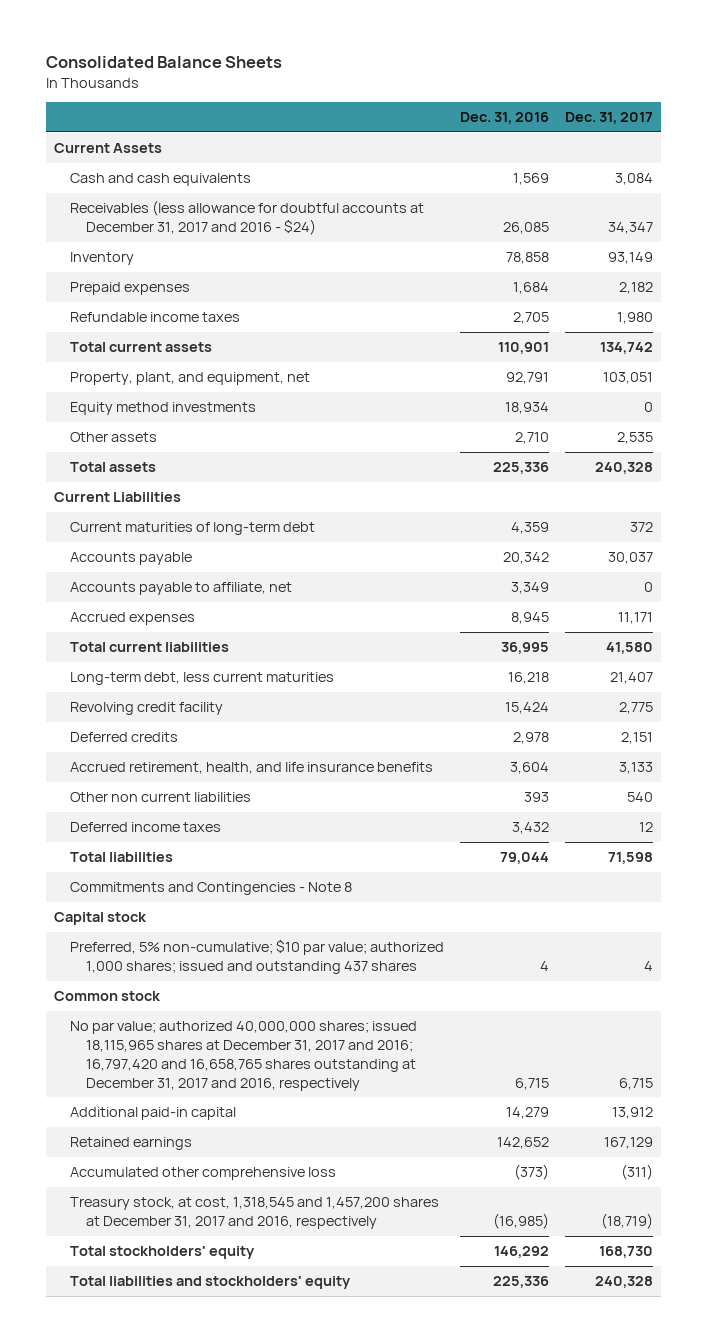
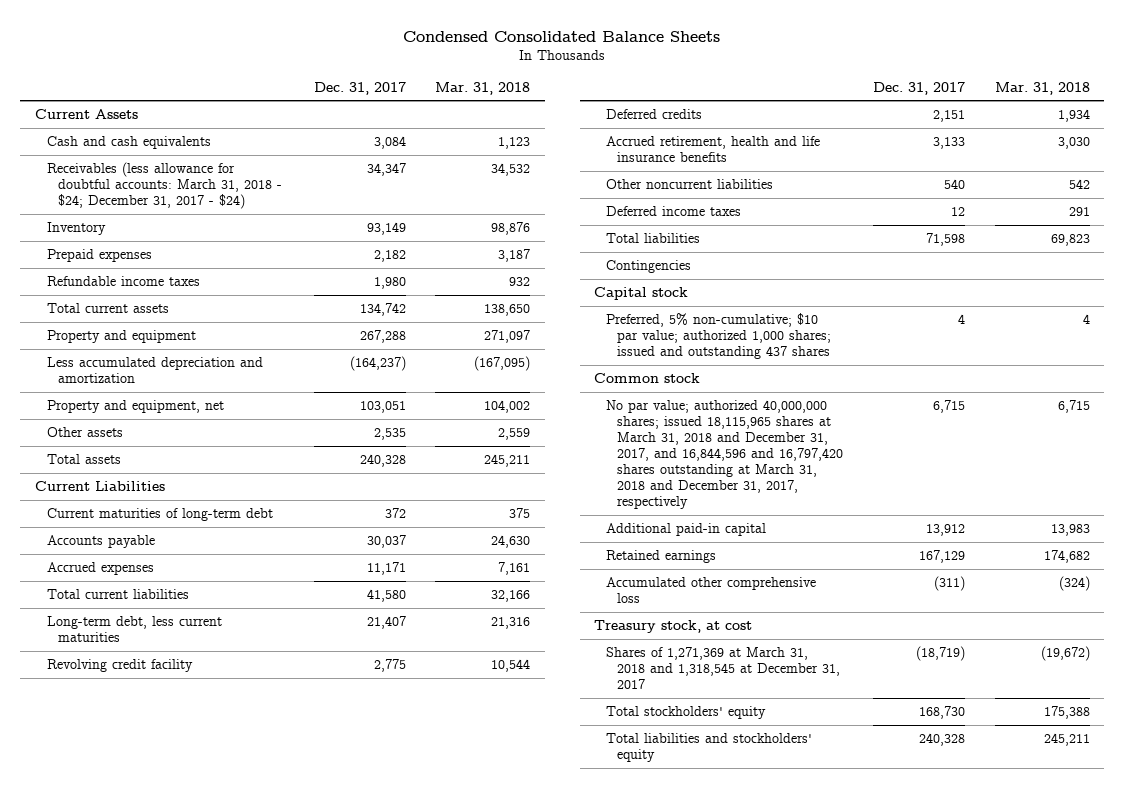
- Consolidated Balance Sheets
+ Condensed Consolidated Balance Sheets
- | Dec. 31, 2016 | Dec. 31, 2017
+ | Dec. 31, 2017 | Mar. 31, 2018
- Receivables (less allowance for doubtful accounts at December 31, 2017 and 2016 - $24) | 26,085 | 34,347
+ Receivables (less allowance for doubtful accounts: March 31, 2018 - $24; December 31, 2017 - $24) | 34,347 | 34,532
- Property, plant, and equipment, net | 92,791 | 103,051
- Equity method investments | 18,934 | 0
+ Property and equipment | 267,288 | 271,097
+ Less accumulated depreciation and amortization | (164,237) | (167,095)
+ Property and equipment, net | 103,051 | 104,002
- Accounts payable to affiliate, net | 3,349 | 0
- Accrued retirement, health, and life insurance benefits | 3,604 | 3,133
- Other non current liabilities | 393 | 540
+ Accrued retirement, health and life insurance benefits | 3,133 | 3,030
+ Other noncurrent liabilities | 540 | 542
- Commitments and Contingencies - Note 8
+ Contingencies
- No par value; authorized 40,000,000 shares; issued 18,115,965 shares at December 31, 2017 and 2016; 16,797,420 and 16,658,765 shares outstanding at December 31, 2017 and 2016, respectively | 6,715 | 6,715
+ No par value; authorized 40,000,000 shares; issued 18,115,965 shares at March 31, 2018 and December 31, 2017, and 16,844,596 and 16,797,420 shares outstanding at March 31, 2018 and December 31, 2017, respectively | 6,715 | 6,715
- Treasury stock, at cost, 1,318,545 and 1,457,200 shares at December 31, 2017 and 2016, respectively | (16,985) | (18,719)
+ Treasury stock, at cost
+ Shares of 1,271,369 at March 31, 2018 and 1,318,545 at December 31, 2017 | (18,719) | (19,672)

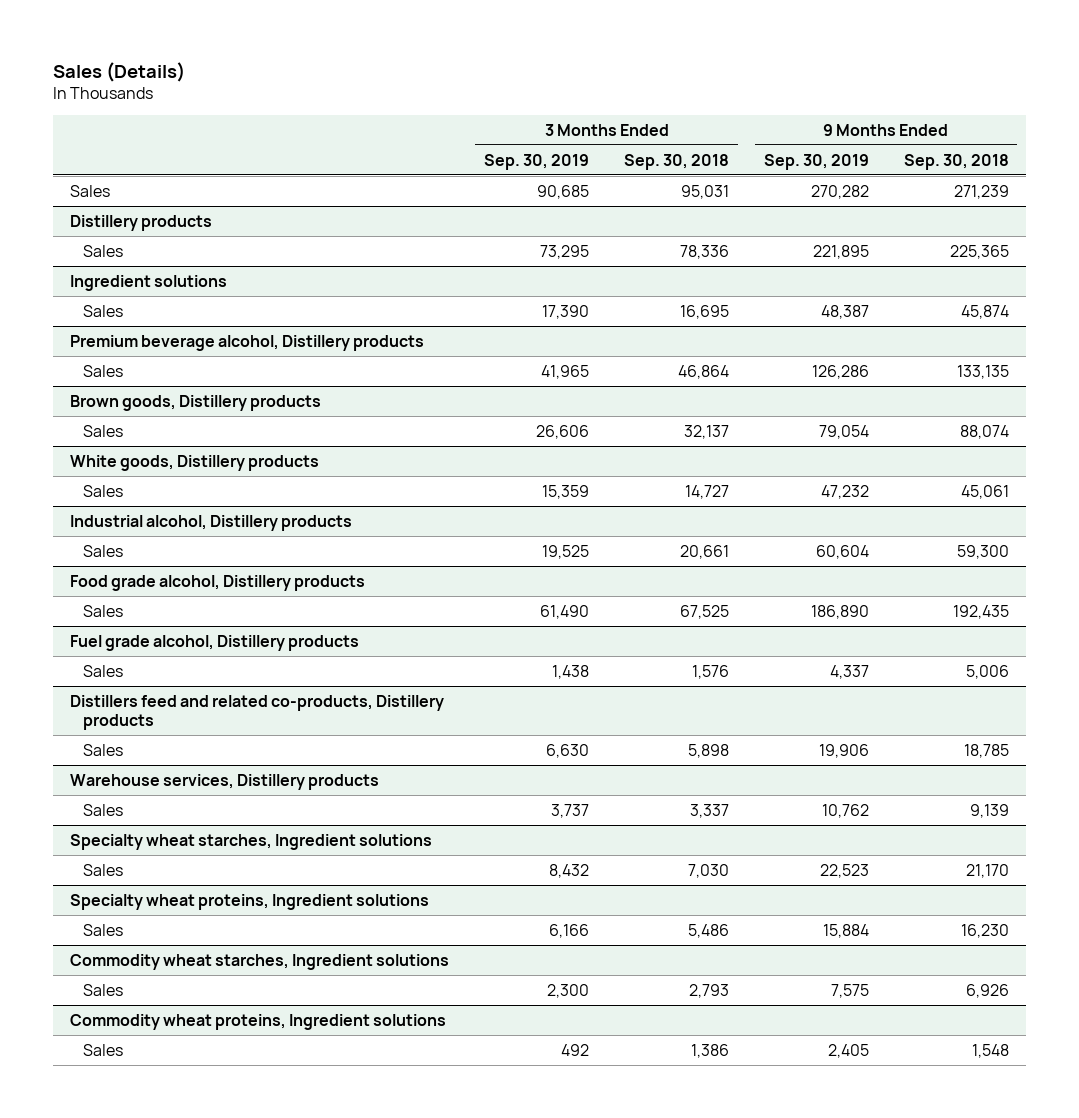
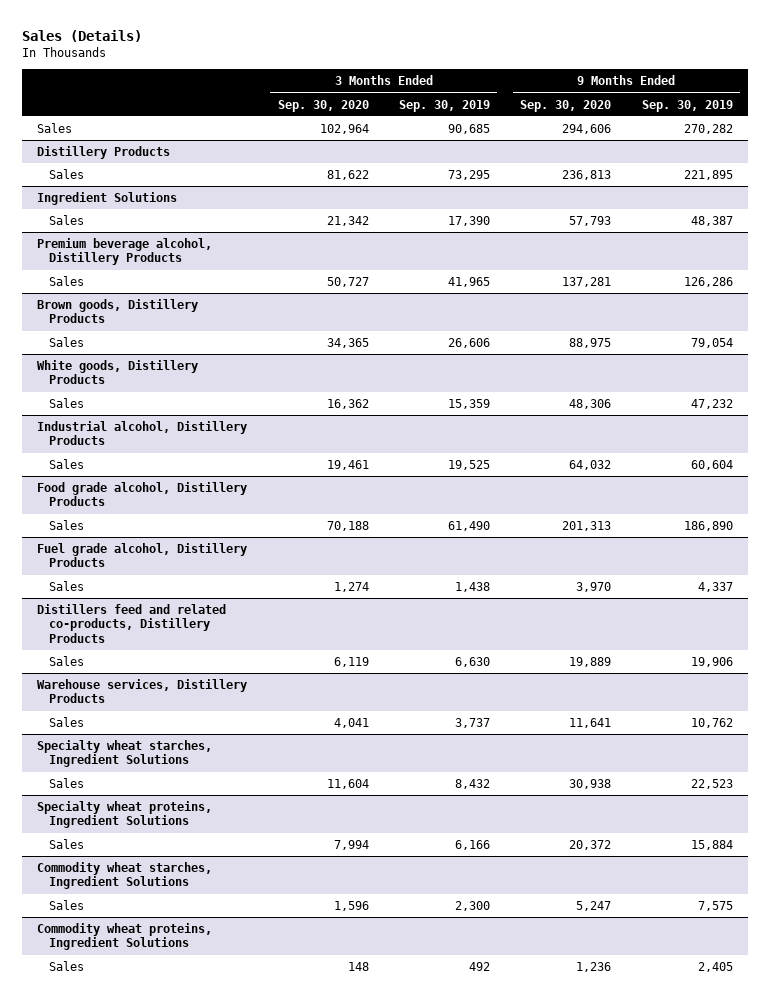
- | 3 Months Ended Sep. 30, 2019 | 3 Months Ended Sep. 30, 2018 | 9 Months Ended Sep. 30, 2019 | 9 Months Ended Sep. 30, 2018
+ | 3 Months Ended Sep. 30, 2020 | 3 Months Ended Sep. 30, 2019 | 9 Months Ended Sep. 30, 2020 | 9 Months Ended Sep. 30, 2019
- Distillery products
+ Distillery Products
- Ingredient solutions
+ Ingredient Solutions
- Premium beverage alcohol, Distillery products
+ Premium beverage alcohol, Distillery Products
- Brown goods, Distillery products
+ Brown goods, Distillery Products
- White goods, Distillery products
+ White goods, Distillery Products
- Industrial alcohol, Distillery products
+ Industrial alcohol, Distillery Products
- Food grade alcohol, Distillery products
+ Food grade alcohol, Distillery Products
- Fuel grade alcohol, Distillery products
+ Fuel grade alcohol, Distillery Products
- Distillers feed and related co-products, Distillery products
+ Distillers feed and related co-products, Distillery Products
- Warehouse services, Distillery products
+ Warehouse services, Distillery Products
- Specialty wheat starches, Ingredient solutions
+ Specialty wheat starches, Ingredient Solutions
- Specialty wheat proteins, Ingredient solutions
+ Specialty wheat proteins, Ingredient Solutions
- Commodity wheat starches, Ingredient solutions
+ Commodity wheat starches, Ingredient Solutions
- Commodity wheat proteins, Ingredient solutions
+ Commodity wheat proteins, Ingredient Solutions

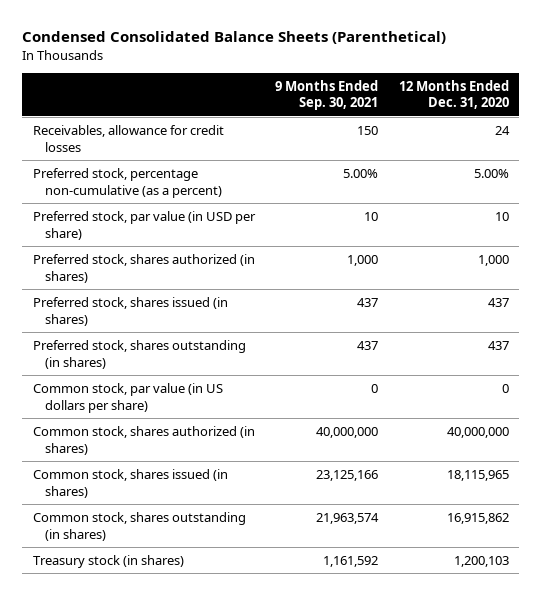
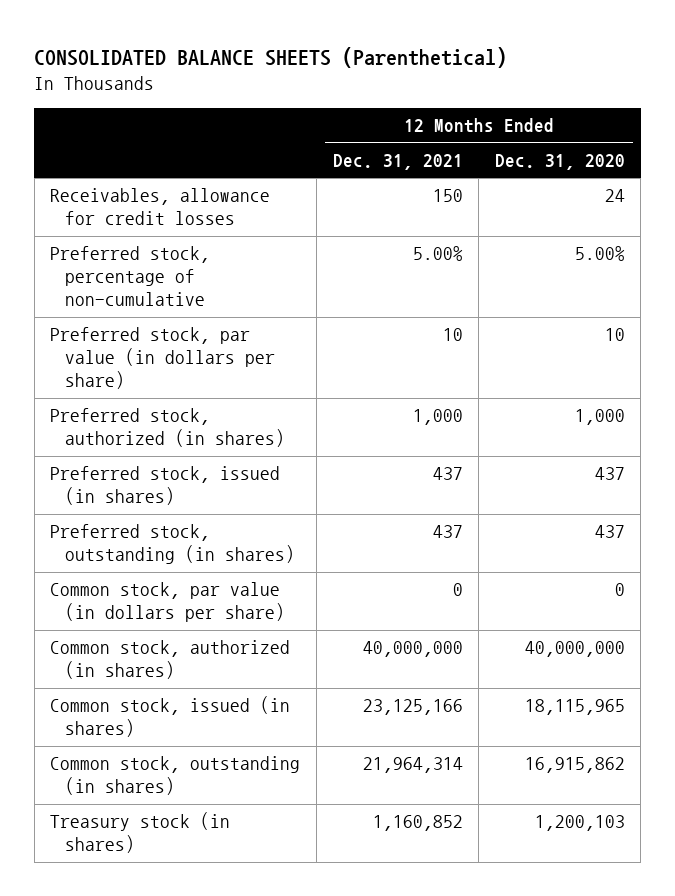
- Condensed Consolidated Balance Sheets (Parenthetical)
+ CONSOLIDATED BALANCE SHEETS (Parenthetical)
- | 9 Months Ended Sep. 30, 2021 | 12 Months Ended Dec. 31, 2020
+ | 12 Months Ended Dec. 31, 2021 | 12 Months Ended Dec. 31, 2020
- Preferred stock, percentage non-cumulative (as a percent) | 5.00% | 5.00%
- Preferred stock, par value (in USD per share) | 10 | 10
- Preferred stock, shares authorized (in shares) | 1,000 | 1,000
- Preferred stock, shares issued (in shares) | 437 | 437
- Preferred stock, shares outstanding (in shares) | 437 | 437
- Common stock, par value (in US dollars per share) | 0 | 0
- Common stock, shares authorized (in shares) | 40,000,000 | 40,000,000
- Common stock, shares issued (in shares) | 23,125,166 | 18,115,965
- Common stock, shares outstanding (in shares) | 21,963,574 | 16,915,862
+ Preferred stock, percentage of non-cumulative | 5.00% | 5.00%
+ Preferred stock, par value (in dollars per share) | 10 | 10
+ Preferred stock, authorized (in shares) | 1,000 | 1,000
+ Preferred stock, issued (in shares) | 437 | 437
+ Preferred stock, outstanding (in shares) | 437 | 437
+ Common stock, par value (in dollars per share) | 0 | 0
+ Common stock, authorized (in shares) | 40,000,000 | 40,000,000
+ Common stock, issued (in shares) | 23,125,166 | 18,115,965
+ Common stock, outstanding (in shares) | 21,964,314 | 16,915,862

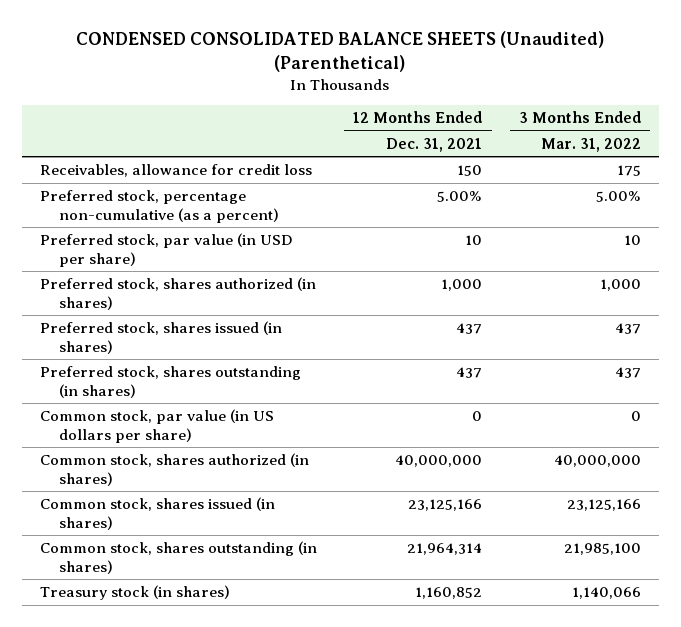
- CONSOLIDATED BALANCE SHEETS (Parenthetical)
+ CONDENSED CONSOLIDATED BALANCE SHEETS (Unaudited) (Parenthetical)
- | 12 Months Ended Dec. 31, 2021 | 12 Months Ended Dec. 31, 2020
+ | 12 Months Ended Dec. 31, 2021 | 3 Months Ended Mar. 31, 2022
- Receivables, allowance for credit losses | 150 | 24
- Preferred stock, percentage of non-cumulative | 5.00% | 5.00%
- Preferred stock, par value (in dollars per share) | 10 | 10
- Preferred stock, authorized (in shares) | 1,000 | 1,000
- Preferred stock, issued (in shares) | 437 | 437
- Preferred stock, outstanding (in shares) | 437 | 437
- Common stock, par value (in dollars per share) | 0 | 0
- Common stock, authorized (in shares) | 40,000,000 | 40,000,000
- Common stock, issued (in shares) | 23,125,166 | 18,115,965
- Common stock, outstanding (in shares) | 21,964,314 | 16,915,862
+ Receivables, allowance for credit loss | 150 | 175
+ Preferred stock, percentage non-cumulative (as a percent) | 5.00% | 5.00%
+ Preferred stock, par value (in USD per share) | 10 | 10
+ Preferred stock, shares authorized (in shares) | 1,000 | 1,000
+ Preferred stock, shares issued (in shares) | 437 | 437
+ Preferred stock, shares outstanding (in shares) | 437 | 437
+ Common stock, par value (in US dollars per share) | 0 | 0
+ Common stock, shares authorized (in shares) | 40,000,000 | 40,000,000
+ Common stock, shares issued (in shares) | 23,125,166 | 23,125,166
+ Common stock, shares outstanding (in shares) | 21,964,314 | 21,985,100

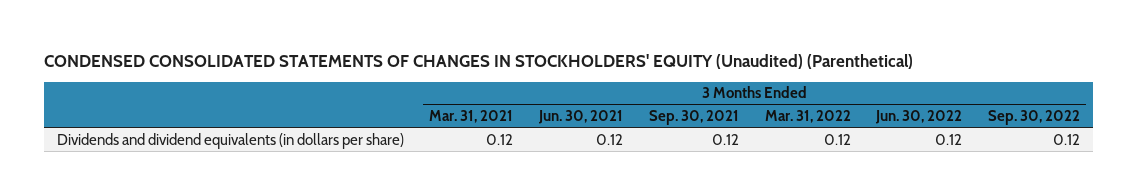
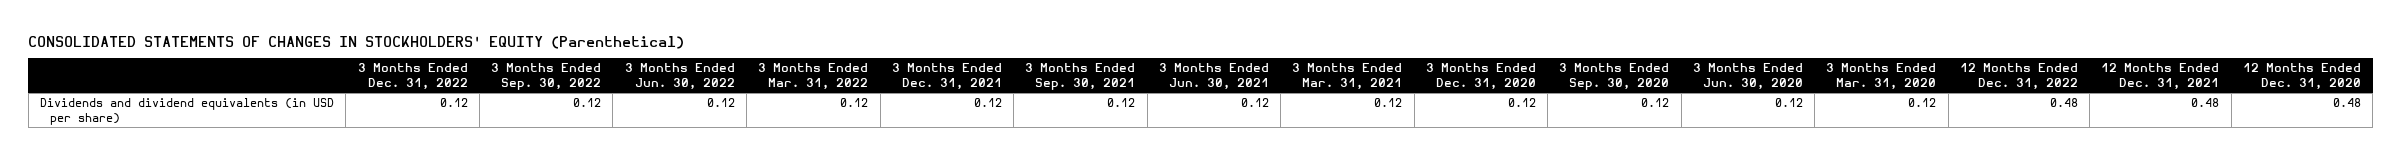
- CONDENSED CONSOLIDATED STATEMENTS OF CHANGES IN STOCKHOLDERS' EQUITY (Unaudited) (Parenthetical)
+ CONSOLIDATED STATEMENTS OF CHANGES IN STOCKHOLDERS' EQUITY (Parenthetical)
- | 3 Months Ended Mar. 31, 2021 | 3 Months Ended Jun. 30, 2021 | 3 Months Ended Sep. 30, 2021 | 3 Months Ended Mar. 31, 2022 | 3 Months Ended Jun. 30, 2022 | 3 Months Ended Sep. 30, 2022
+ | 3 Months Ended Dec. 31, 2022 | 3 Months Ended Sep. 30, 2022 | 3 Months Ended Jun. 30, 2022 | 3 Months Ended Mar. 31, 2022 | 3 Months Ended Dec. 31, 2021 | 3 Months Ended Sep. 30, 2021 | 3 Months Ended Jun. 30, 2021 | 3 Months Ended Mar. 31, 2021 | 3 Months Ended Dec. 31, 2020 | 3 Months Ended Sep. 30, 2020 | 3 Months Ended Jun. 30, 2020 | 3 Months Ended Mar. 31, 2020 | 12 Months Ended Dec. 31, 2022 | 12 Months Ended Dec. 31, 2021 | 12 Months Ended Dec. 31, 2020
- Dividends and dividend equivalents (in dollars per share) | 0.12 | 0.12 | 0.12 | 0.12 | 0.12 | 0.12
+ Dividends and dividend equivalents (in USD per share) | 0.12 | 0.12 | 0.12 | 0.12 | 0.12 | 0.12 | 0.12 | 0.12 | 0.12 | 0.12 | 0.12 | 0.12 | 0.48 | 0.48 | 0.48

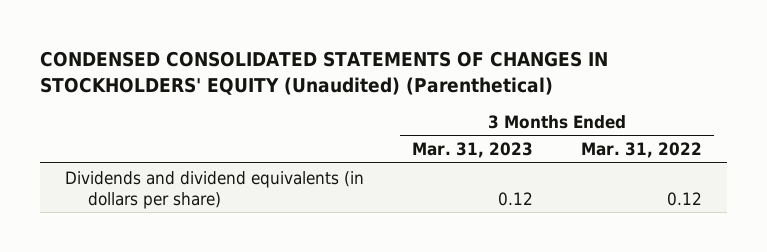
- CONSOLIDATED STATEMENTS OF CHANGES IN STOCKHOLDERS' EQUITY (Parenthetical)
+ CONDENSED CONSOLIDATED STATEMENTS OF CHANGES IN STOCKHOLDERS' EQUITY (Unaudited) (Parenthetical)
- | 3 Months Ended Dec. 31, 2022 | 3 Months Ended Sep. 30, 2022 | 3 Months Ended Jun. 30, 2022 | 3 Months Ended Mar. 31, 2022 | 3 Months Ended Dec. 31, 2021 | 3 Months Ended Sep. 30, 2021 | 3 Months Ended Jun. 30, 2021 | 3 Months Ended Mar. 31, 2021 | 3 Months Ended Dec. 31, 2020 | 3 Months Ended Sep. 30, 2020 | 3 Months Ended Jun. 30, 2020 | 3 Months Ended Mar. 31, 2020 | 12 Months Ended Dec. 31, 2022 | 12 Months Ended Dec. 31, 2021 | 12 Months Ended Dec. 31, 2020
+ | 3 Months Ended Mar. 31, 2023 | 3 Months Ended Mar. 31, 2022
- Dividends and dividend equivalents (in USD per share) | 0.12 | 0.12 | 0.12 | 0.12 | 0.12 | 0.12 | 0.12 | 0.12 | 0.12 | 0.12 | 0.12 | 0.12 | 0.48 | 0.48 | 0.48
+ Dividends and dividend equivalents (in dollars per share) | 0.12 | 0.12

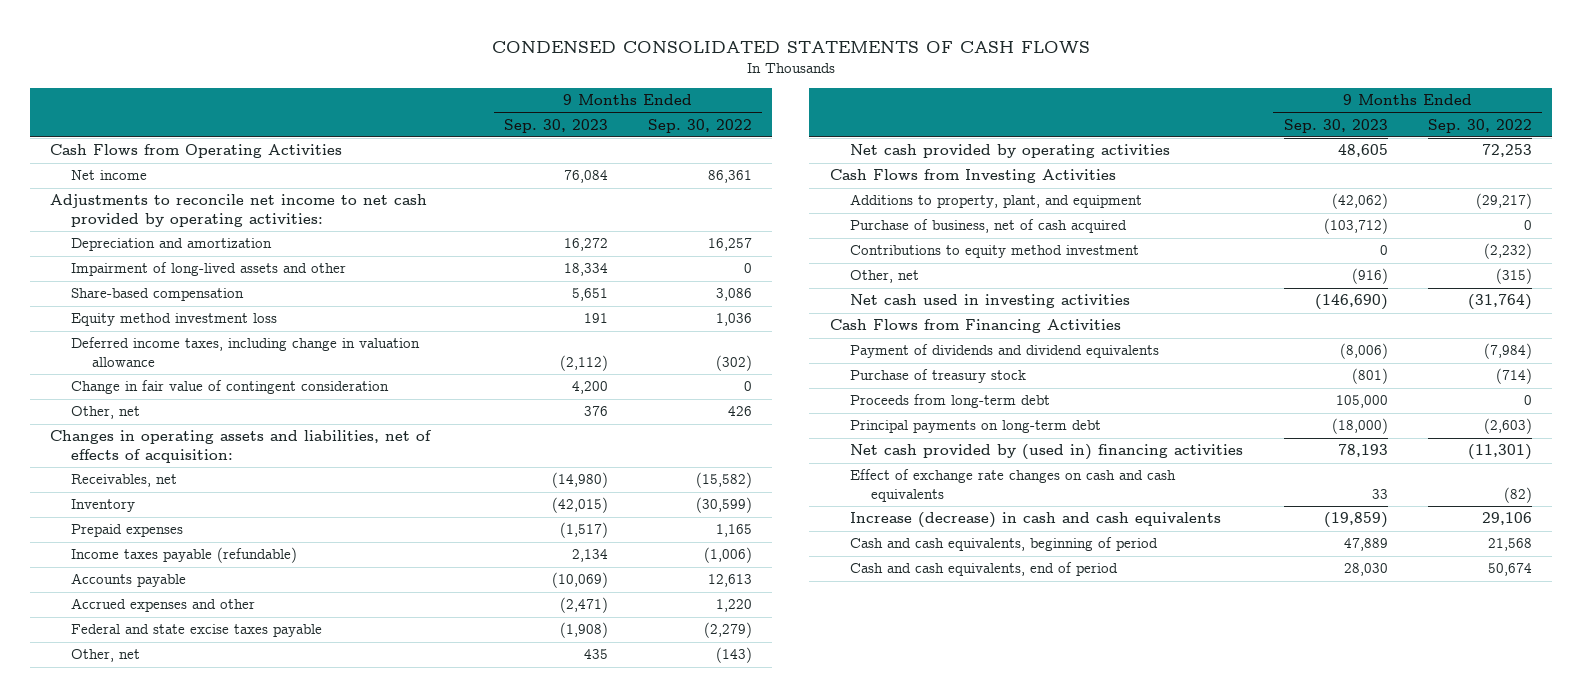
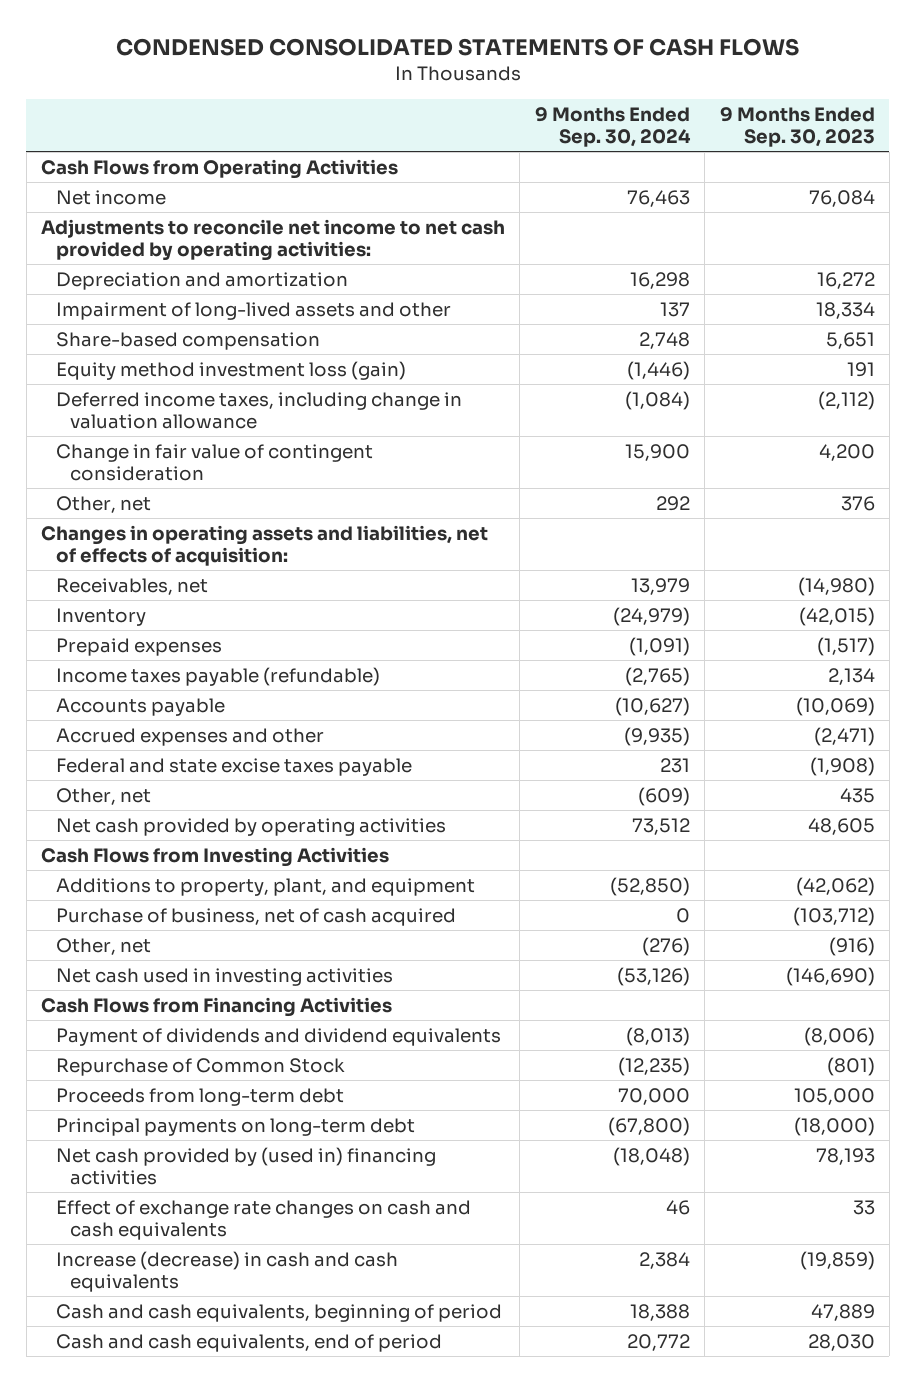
- | 9 Months Ended Sep. 30, 2023 | 9 Months Ended Sep. 30, 2022
+ | 9 Months Ended Sep. 30, 2024 | 9 Months Ended Sep. 30, 2023
- Equity method investment loss | 191 | 1,036
+ Equity method investment loss (gain) | (1,446) | 191
- Contributions to equity method investment | 0 | (2,232)
- Purchase of treasury stock | (801) | (714)
+ Repurchase of Common Stock | (12,235) | (801)

